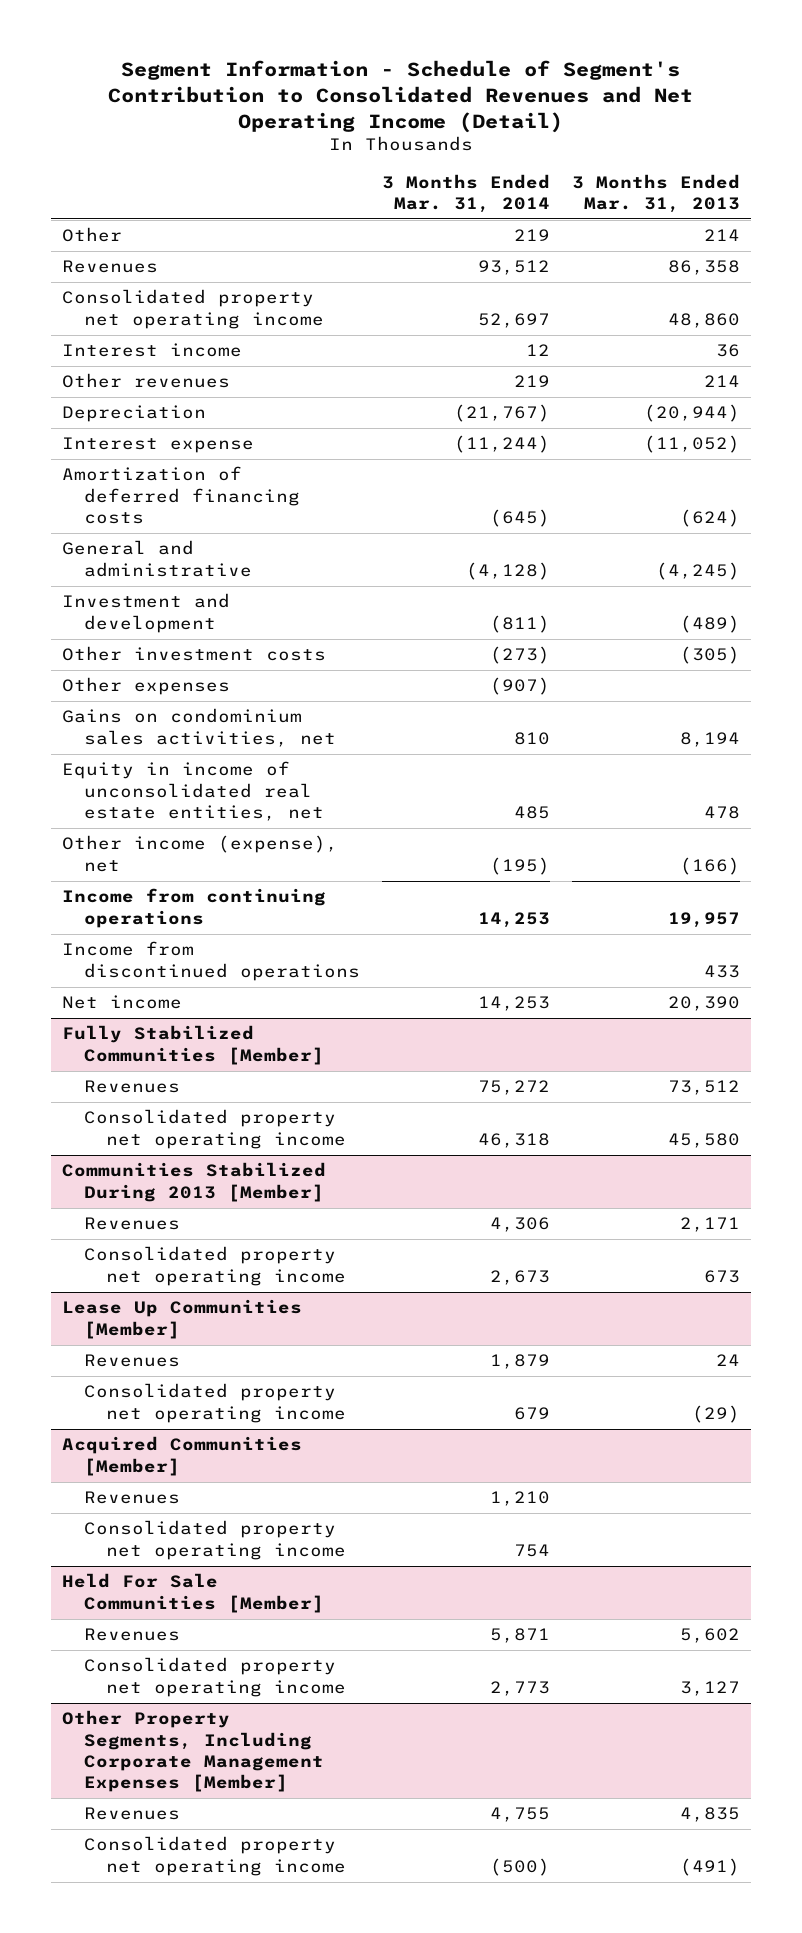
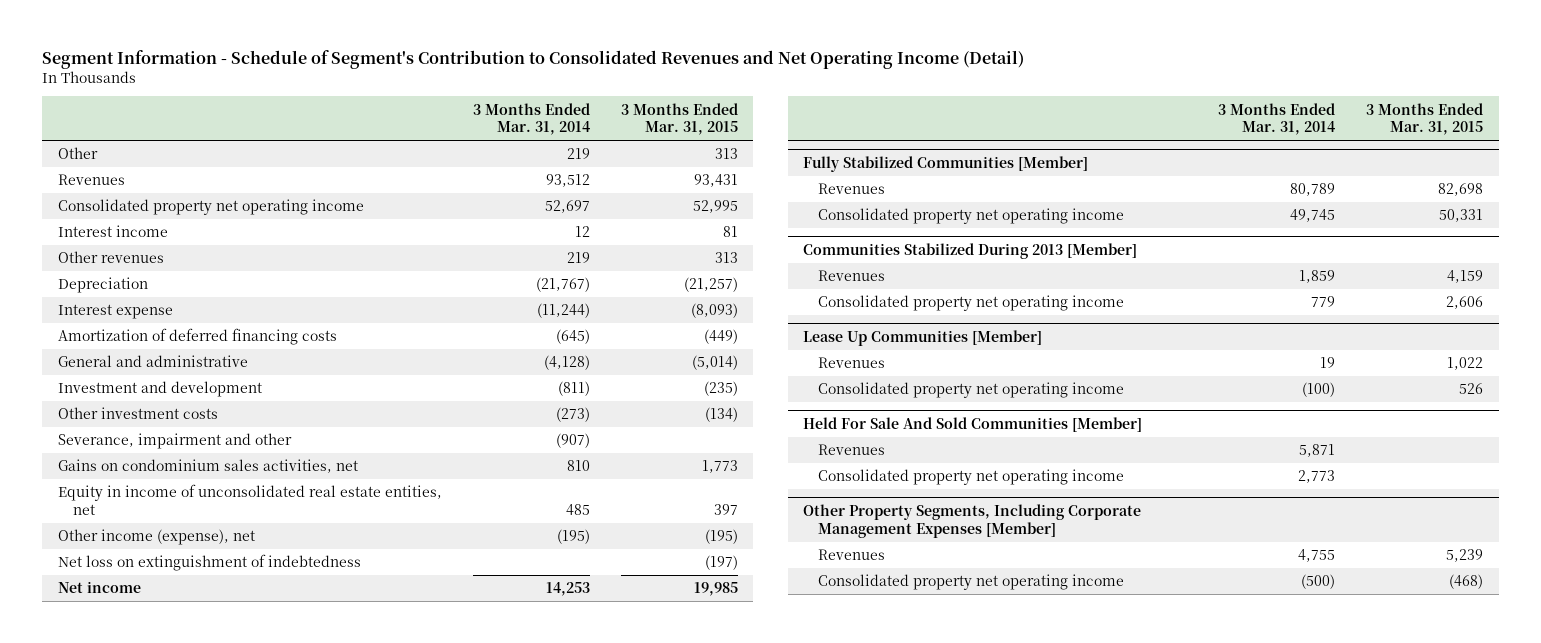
- | 3 Months Ended Mar. 31, 2014 | 3 Months Ended Mar. 31, 2013
+ | 3 Months Ended Mar. 31, 2014 | 3 Months Ended Mar. 31, 2015
- Other expenses | (907) |
+ Severance, impairment and other | (907) |
- Income from continuing operations | 14,253 | 19,957
- Income from discontinued operations | | 433
+ Net loss on extinguishment of indebtedness | | (197)
@ Fully Stabilized Communities [Member]
- Revenues | 75,272 | 73,512
- Consolidated property net operating income | 46,318 | 45,580
+ Revenues | 80,789 | 82,698
+ Consolidated property net operating income | 49,745 | 50,331
@ Communities Stabilized During 2013 [Member]
- Revenues | 4,306 | 2,171
- Consolidated property net operating income | 2,673 | 673
+ Revenues | 1,859 | 4,159
+ Consolidated property net operating income | 779 | 2,606
@ Lease Up Communities [Member]
- Revenues | 1,879 | 24
- Consolidated property net operating income | 679 | (29)
- Acquired Communities [Member]
- Revenues | 1,210 |
- Consolidated property net operating income | 754 |
- Held For Sale Communities [Member]
@ Lease Up Communities [Member]
+ Revenues | 19 | 1,022
+ Consolidated property net operating income | (100) | 526
+ Held For Sale And Sold Communities [Member]

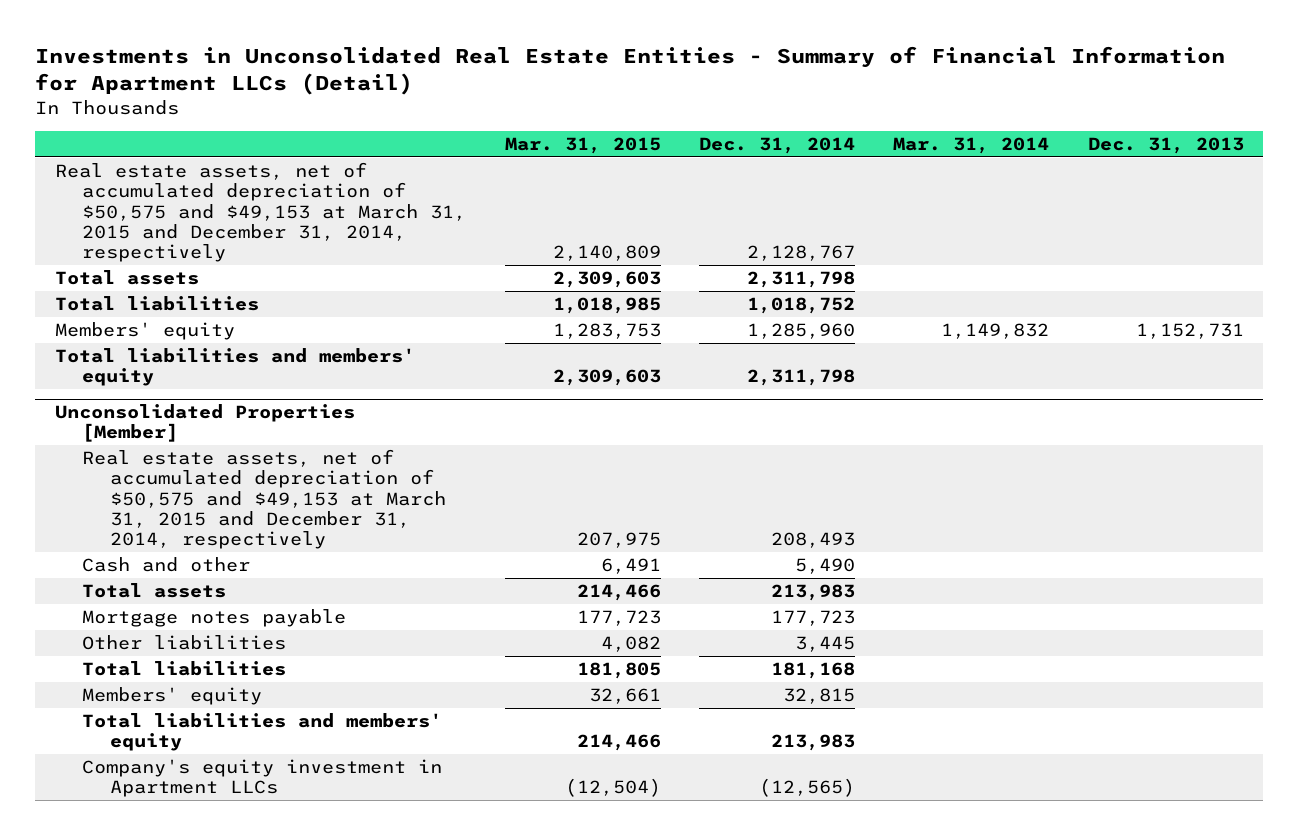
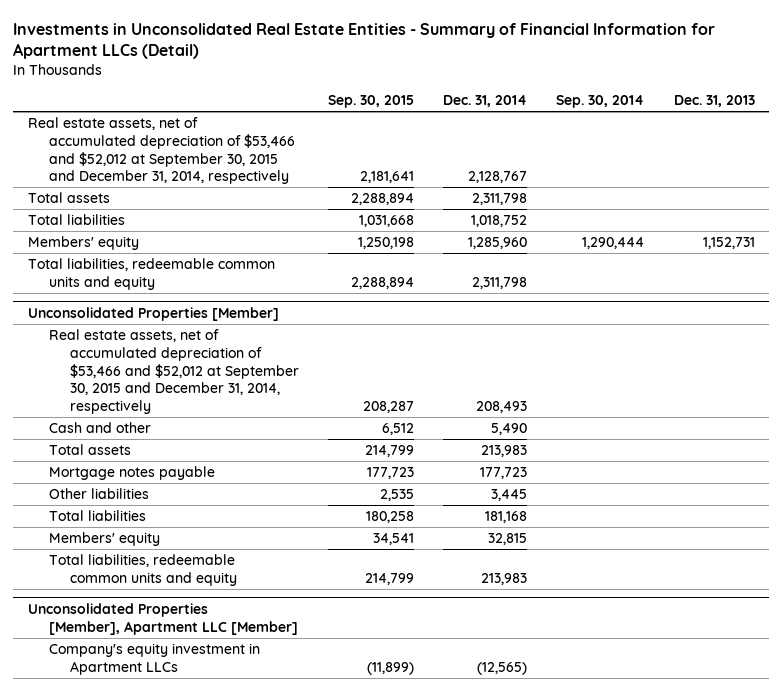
- | Mar. 31, 2015 | Dec. 31, 2014 | Mar. 31, 2014 | Dec. 31, 2013
+ | Sep. 30, 2015 | Dec. 31, 2014 | Sep. 30, 2014 | Dec. 31, 2013
- Real estate assets, net of accumulated depreciation of $50,575 and $49,153 at March 31, 2015 and December 31, 2014, respectively | 2,140,809 | 2,128,767 | |
+ Real estate assets, net of accumulated depreciation of $53,466 and $52,012 at September 30, 2015 and December 31, 2014, respectively | 2,181,641 | 2,128,767 | |
- Total liabilities and members' equity | 2,309,603 | 2,311,798 | |
+ Total liabilities, redeemable common units and equity | 2,288,894 | 2,311,798 | |
@ Unconsolidated Properties [Member]
- Real estate assets, net of accumulated depreciation of $50,575 and $49,153 at March 31, 2015 and December 31, 2014, respectively | 207,975 | 208,493 | |
+ Real estate assets, net of accumulated depreciation of $53,466 and $52,012 at September 30, 2015 and December 31, 2014, respectively | 208,287 | 208,493 | |
- Total liabilities and members' equity | 214,466 | 213,983 | |
+ Total liabilities, redeemable common units and equity | 214,799 | 213,983 | |
+ Unconsolidated Properties [Member], Apartment LLC [Member]

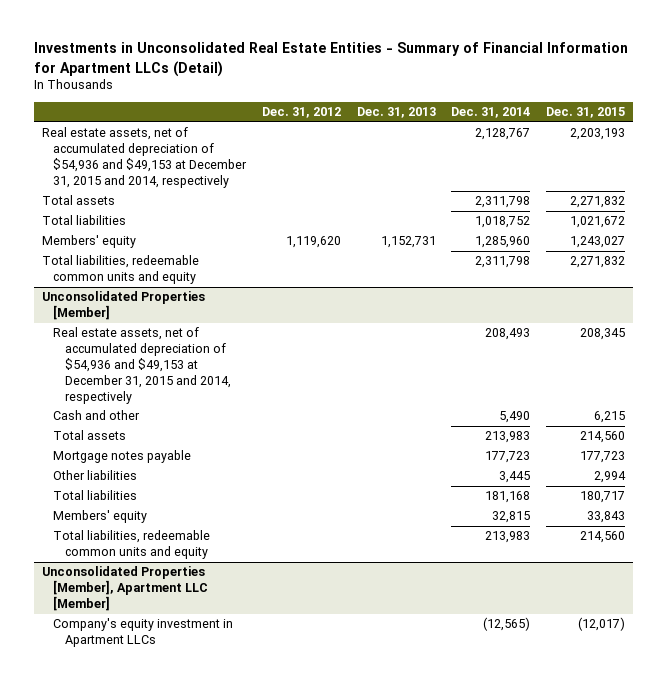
- | Sep. 30, 2015 | Dec. 31, 2014 | Sep. 30, 2014 | Dec. 31, 2013
+ | Dec. 31, 2012 | Dec. 31, 2013 | Dec. 31, 2014 | Dec. 31, 2015
- Real estate assets, net of accumulated depreciation of $53,466 and $52,012 at September 30, 2015 and December 31, 2014, respectively | 2,181,641 | 2,128,767 | |
+ Real estate assets, net of accumulated depreciation of $54,936 and $49,153 at December 31, 2015 and 2014, respectively | | | 2,128,767 | 2,203,193
@ Unconsolidated Properties [Member]
- Real estate assets, net of accumulated depreciation of $53,466 and $52,012 at September 30, 2015 and December 31, 2014, respectively | 208,287 | 208,493 | |
+ Real estate assets, net of accumulated depreciation of $54,936 and $49,153 at December 31, 2015 and 2014, respectively | | | 208,493 | 208,345

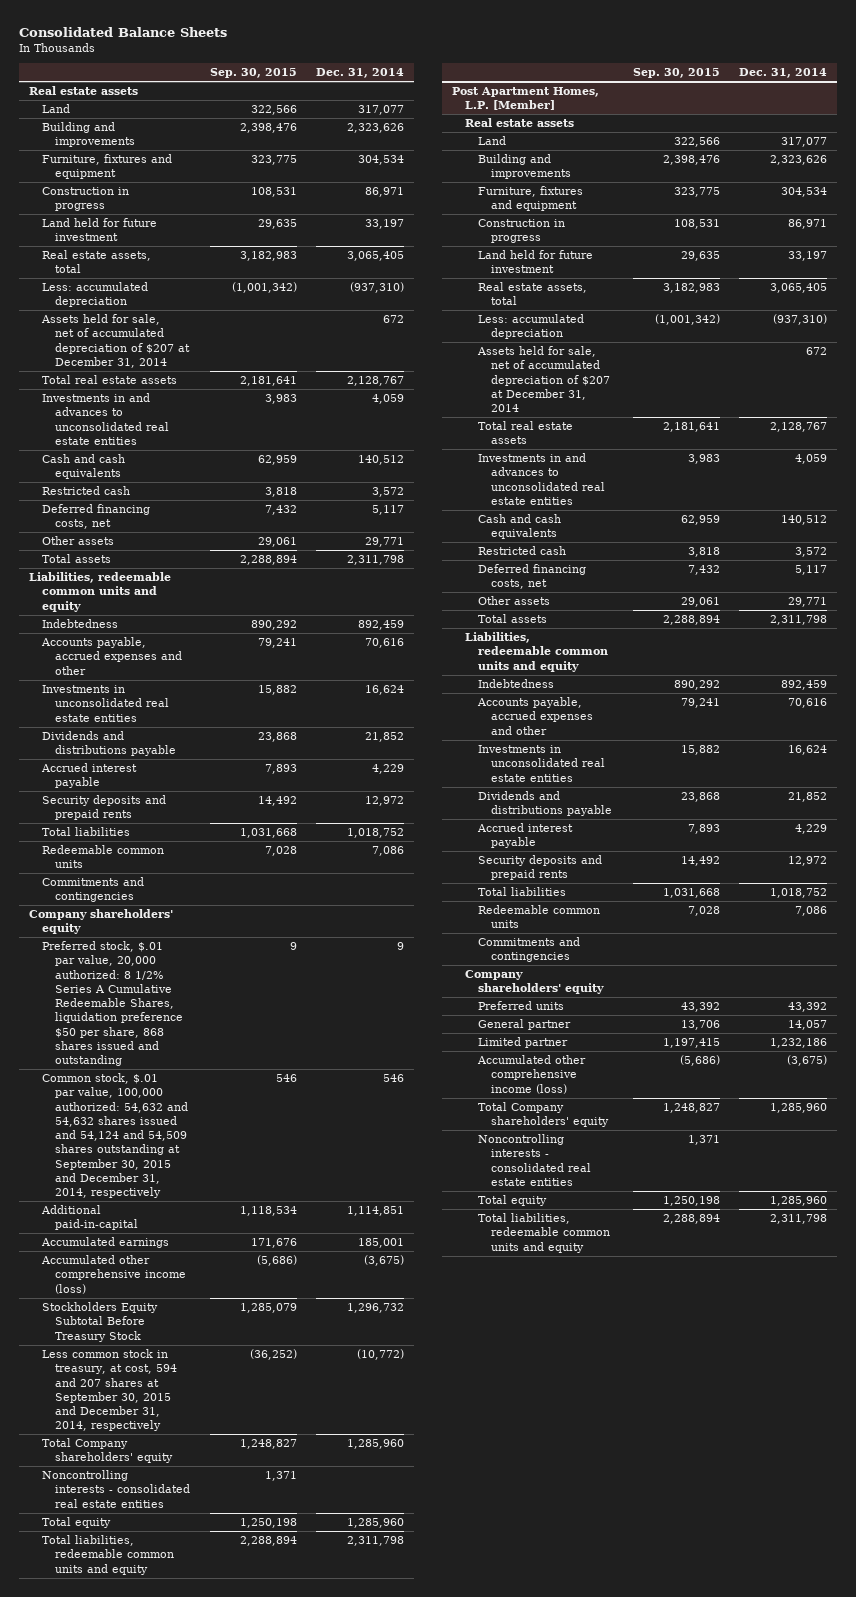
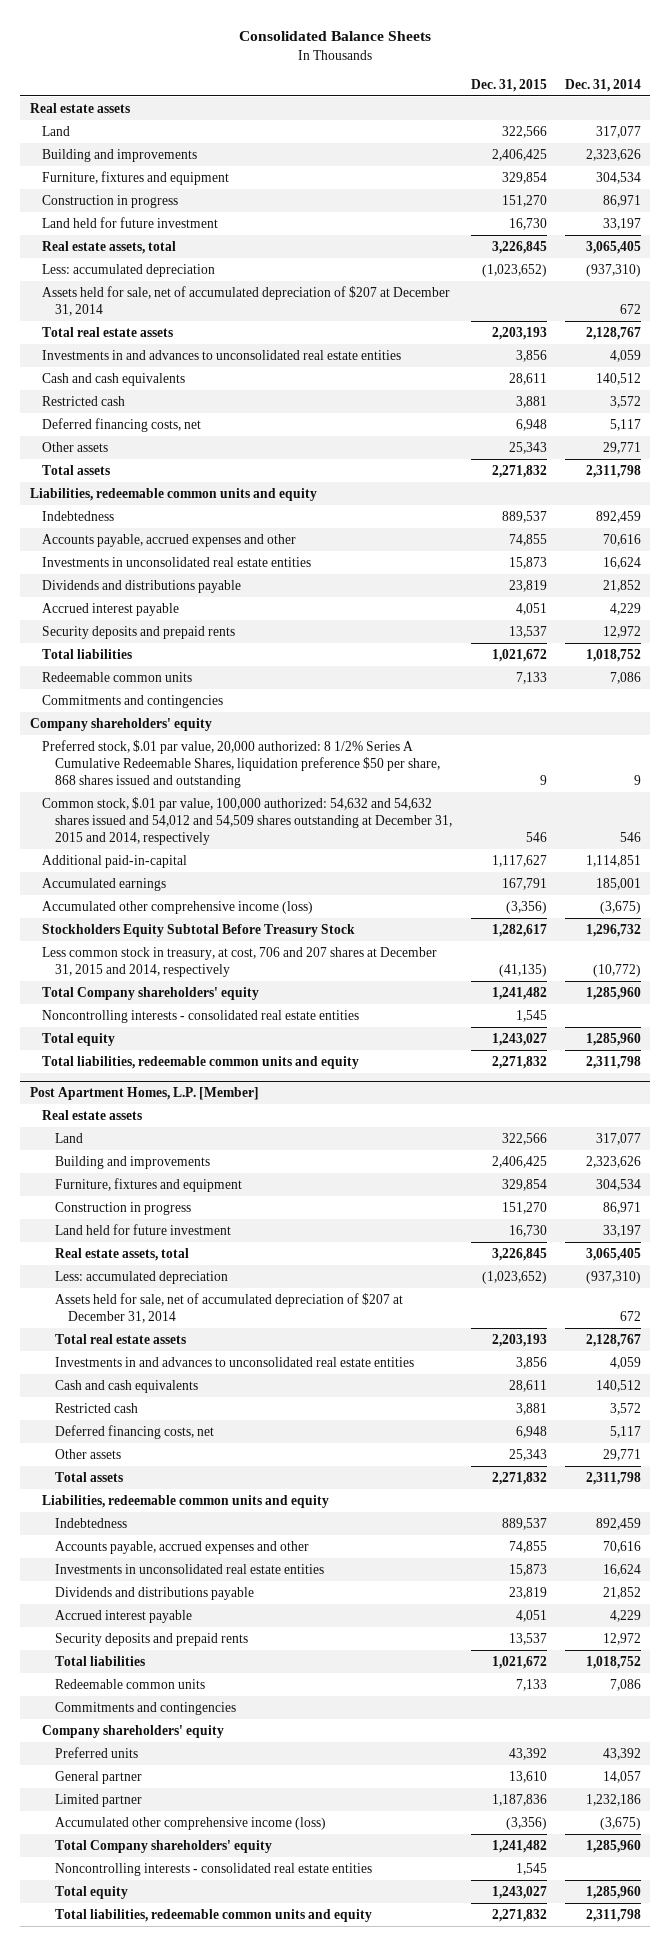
- | Sep. 30, 2015 | Dec. 31, 2014
+ | Dec. 31, 2015 | Dec. 31, 2014
- Common stock, $.01 par value, 100,000 authorized: 54,632 and 54,632 shares issued and 54,124 and 54,509 shares outstanding at September 30, 2015 and December 31, 2014, respectively | 546 | 546
+ Common stock, $.01 par value, 100,000 authorized: 54,632 and 54,632 shares issued and 54,012 and 54,509 shares outstanding at December 31, 2015 and 2014, respectively | 546 | 546
- Less common stock in treasury, at cost, 594 and 207 shares at September 30, 2015 and December 31, 2014, respectively | (36,252) | (10,772)
+ Less common stock in treasury, at cost, 706 and 207 shares at December 31, 2015 and 2014, respectively | (41,135) | (10,772)

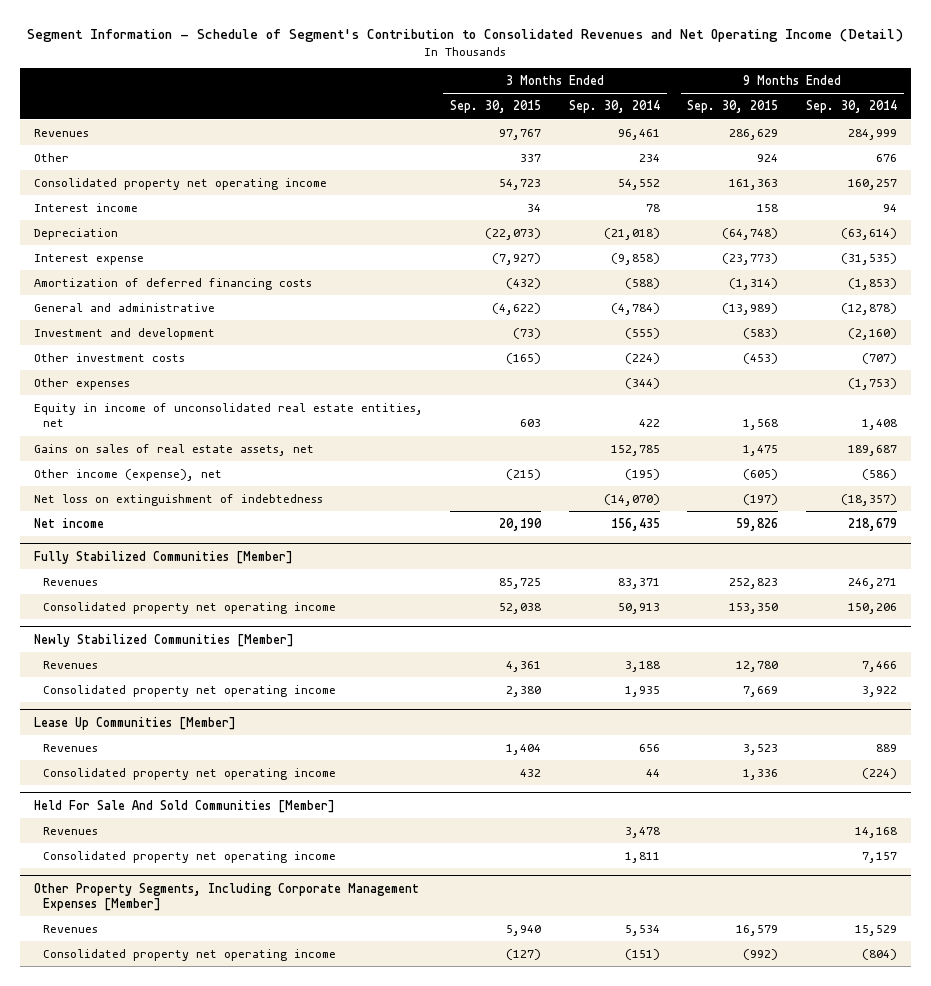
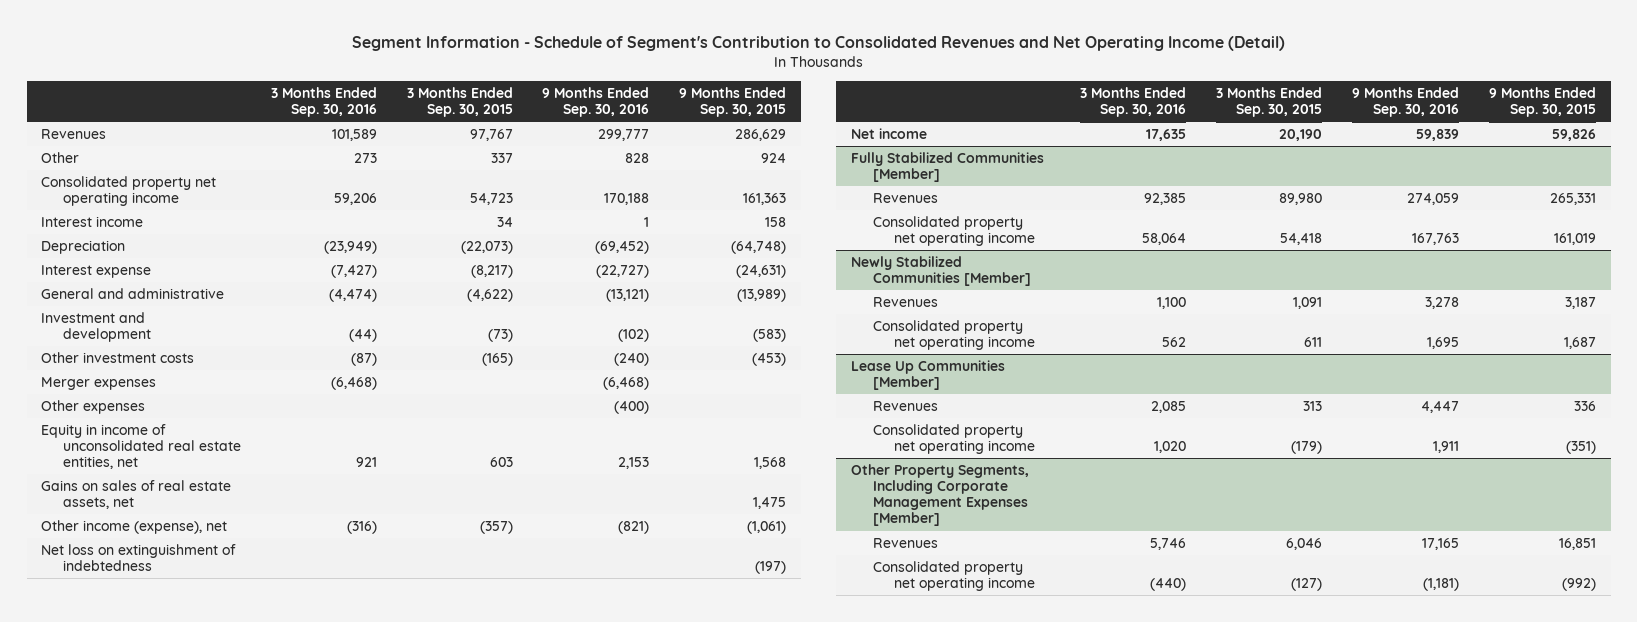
- | 3 Months Ended Sep. 30, 2015 | 3 Months Ended Sep. 30, 2014 | 9 Months Ended Sep. 30, 2015 | 9 Months Ended Sep. 30, 2014
+ | 3 Months Ended Sep. 30, 2016 | 3 Months Ended Sep. 30, 2015 | 9 Months Ended Sep. 30, 2016 | 9 Months Ended Sep. 30, 2015
- Interest expense | (7,927) | (9,858) | (23,773) | (31,535)
- Amortization of deferred financing costs | (432) | (588) | (1,314) | (1,853)
+ Interest expense | (7,427) | (8,217) | (22,727) | (24,631)
+ Merger expenses | (6,468) | | (6,468) |
- Other income (expense), net | (215) | (195) | (605) | (586)
+ Other income (expense), net | (316) | (357) | (821) | (1,061)
@ Fully Stabilized Communities [Member]
- Revenues | 85,725 | 83,371 | 252,823 | 246,271
- Consolidated property net operating income | 52,038 | 50,913 | 153,350 | 150,206
+ Revenues | 92,385 | 89,980 | 274,059 | 265,331
+ Consolidated property net operating income | 58,064 | 54,418 | 167,763 | 161,019
@ Newly Stabilized Communities [Member]
- Revenues | 4,361 | 3,188 | 12,780 | 7,466
- Consolidated property net operating income | 2,380 | 1,935 | 7,669 | 3,922
+ Revenues | 1,100 | 1,091 | 3,278 | 3,187
+ Consolidated property net operating income | 562 | 611 | 1,695 | 1,687
@ Lease Up Communities [Member]
- Revenues | 1,404 | 656 | 3,523 | 889
- Consolidated property net operating income | 432 | 44 | 1,336 | (224)
- Held For Sale And Sold Communities [Member]
- Revenues | | 3,478 | | 14,168
- Consolidated property net operating income | | 1,811 | | 7,157
@ Lease Up Communities [Member]
+ Revenues | 2,085 | 313 | 4,447 | 336
+ Consolidated property net operating income | 1,020 | (179) | 1,911 | (351)
@ Other Property Segments, Including Corporate Management Expenses [Member]
- Revenues | 5,940 | 5,534 | 16,579 | 15,529
+ Revenues | 5,746 | 6,046 | 17,165 | 16,851

